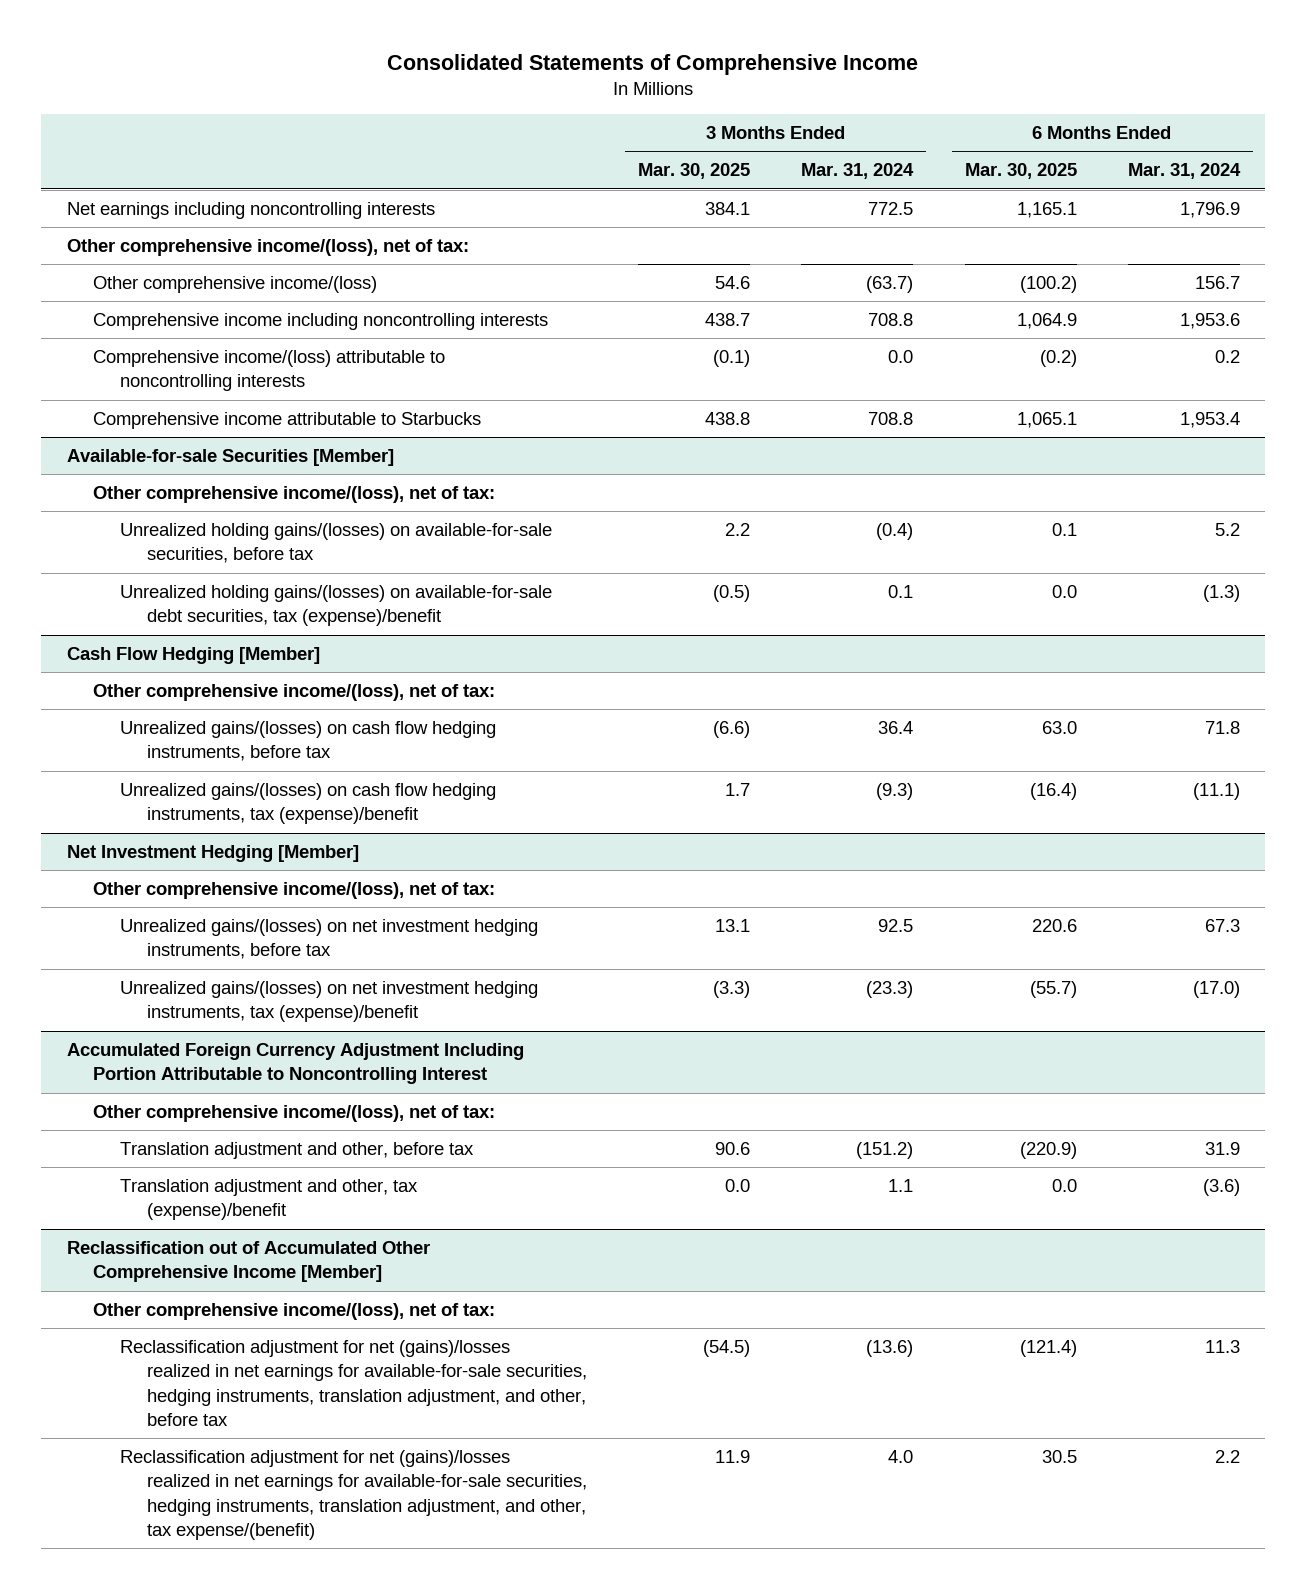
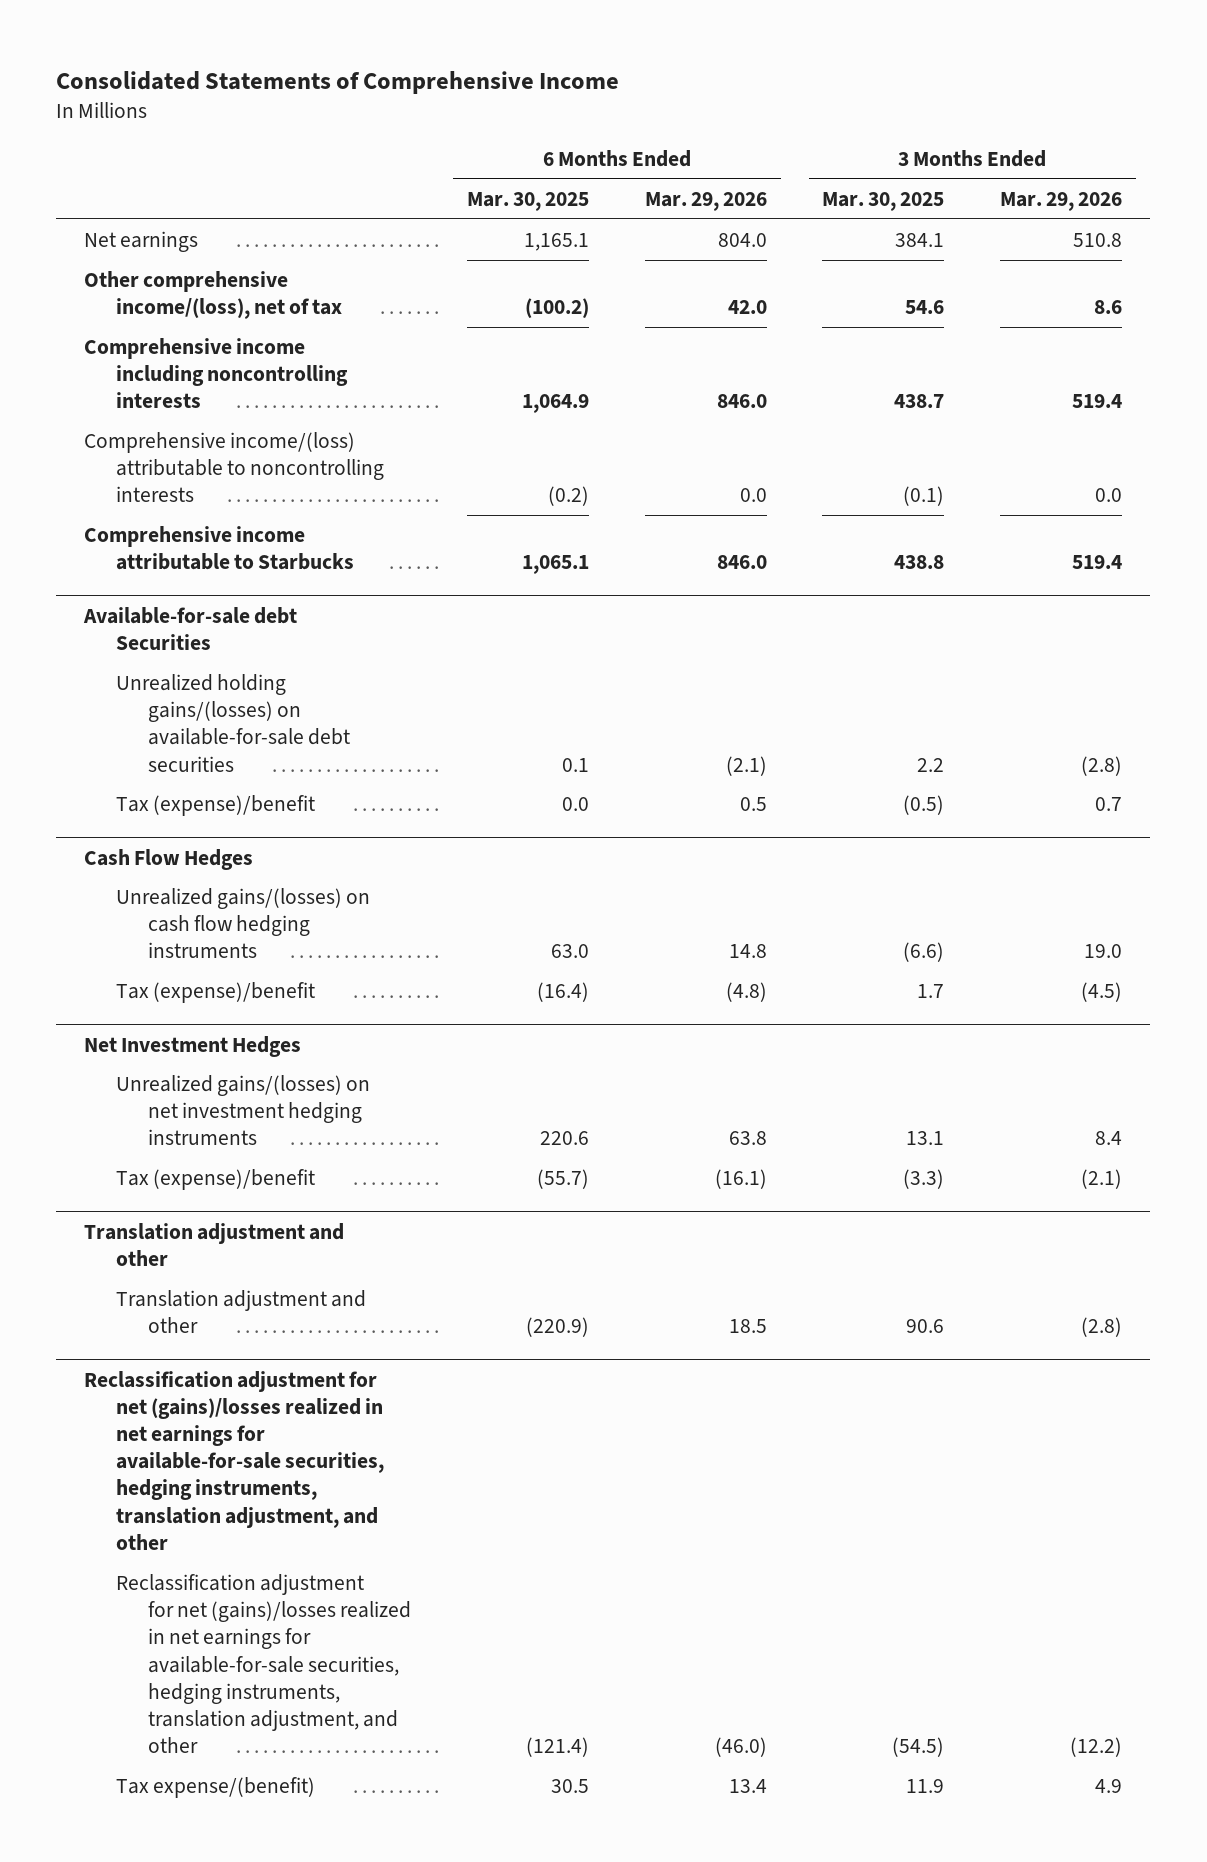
- | 3 Months Ended Mar. 30, 2025 | 3 Months Ended Mar. 31, 2024 | 6 Months Ended Mar. 30, 2025 | 6 Months Ended Mar. 31, 2024
+ | 6 Months Ended Mar. 30, 2025 | 6 Months Ended Mar. 29, 2026 | 3 Months Ended Mar. 30, 2025 | 3 Months Ended Mar. 29, 2026
- Net earnings including noncontrolling interests | 384.1 | 772.5 | 1,165.1 | 1,796.9
- Other comprehensive income/(loss), net of tax:
- Other comprehensive income/(loss) | 54.6 | (63.7) | (100.2) | 156.7
+ Net earnings | 1,165.1 | 804.0 | 384.1 | 510.8
+ Other comprehensive income/(loss), net of tax | (100.2) | 42.0 | 54.6 | 8.6
- Available-for-sale Securities [Member]
- Other comprehensive income/(loss), net of tax:
- Unrealized holding gains/(losses) on available-for-sale securities, before tax | 2.2 | (0.4) | 0.1 | 5.2
- Unrealized holding gains/(losses) on available-for-sale debt securities, tax (expense)/benefit | (0.5) | 0.1 | 0.0 | (1.3)
- Cash Flow Hedging [Member]
- Other comprehensive income/(loss), net of tax:
- Unrealized gains/(losses) on cash flow hedging instruments, before tax | (6.6) | 36.4 | 63.0 | 71.8
- Unrealized gains/(losses) on cash flow hedging instruments, tax (expense)/benefit | 1.7 | (9.3) | (16.4) | (11.1)
- Net Investment Hedging [Member]
- Other comprehensive income/(loss), net of tax:
- Unrealized gains/(losses) on net investment hedging instruments, before tax | 13.1 | 92.5 | 220.6 | 67.3
- Unrealized gains/(losses) on net investment hedging instruments, tax (expense)/benefit | (3.3) | (23.3) | (55.7) | (17.0)
- Accumulated Foreign Currency Adjustment Including Portion Attributable to Noncontrolling Interest
- Other comprehensive income/(loss), net of tax:
- Translation adjustment and other, before tax | 90.6 | (151.2) | (220.9) | 31.9
- Translation adjustment and other, tax (expense)/benefit | 0.0 | 1.1 | 0.0 | (3.6)
- Reclassification out of Accumulated Other Comprehensive Income [Member]
- Other comprehensive income/(loss), net of tax:
- Reclassification adjustment for net (gains)/losses realized in net earnings for available-for-sale securities, hedging instruments, translation adjustment, and other, before tax | (54.5) | (13.6) | (121.4) | 11.3
- Reclassification adjustment for net (gains)/losses realized in net earnings for available-for-sale securities, hedging instruments, translation adjustment, and other, tax expense/(benefit) | 11.9 | 4.0 | 30.5 | 2.2
+ Available-for-sale debt Securities
+ Unrealized holding gains/(losses) on available-for-sale debt securities | 0.1 | (2.1) | 2.2 | (2.8)
+ Tax (expense)/benefit | 0.0 | 0.5 | (0.5) | 0.7
+ Cash Flow Hedges
+ Unrealized gains/(losses) on cash flow hedging instruments | 63.0 | 14.8 | (6.6) | 19.0
+ Tax (expense)/benefit | (16.4) | (4.8) | 1.7 | (4.5)
+ Net Investment Hedges
+ Unrealized gains/(losses) on net investment hedging instruments | 220.6 | 63.8 | 13.1 | 8.4
+ Tax (expense)/benefit | (55.7) | (16.1) | (3.3) | (2.1)
+ Translation adjustment and other
+ Translation adjustment and other | (220.9) | 18.5 | 90.6 | (2.8)
+ Reclassification adjustment for net (gains)/losses realized in net earnings for available-for-sale securities, hedging instruments, translation adjustment, and other
+ Reclassification adjustment for net (gains)/losses realized in net earnings for available-for-sale securities, hedging instruments, translation adjustment, and other | (121.4) | (46.0) | (54.5) | (12.2)
+ Tax expense/(benefit) | 30.5 | 13.4 | 11.9 | 4.9

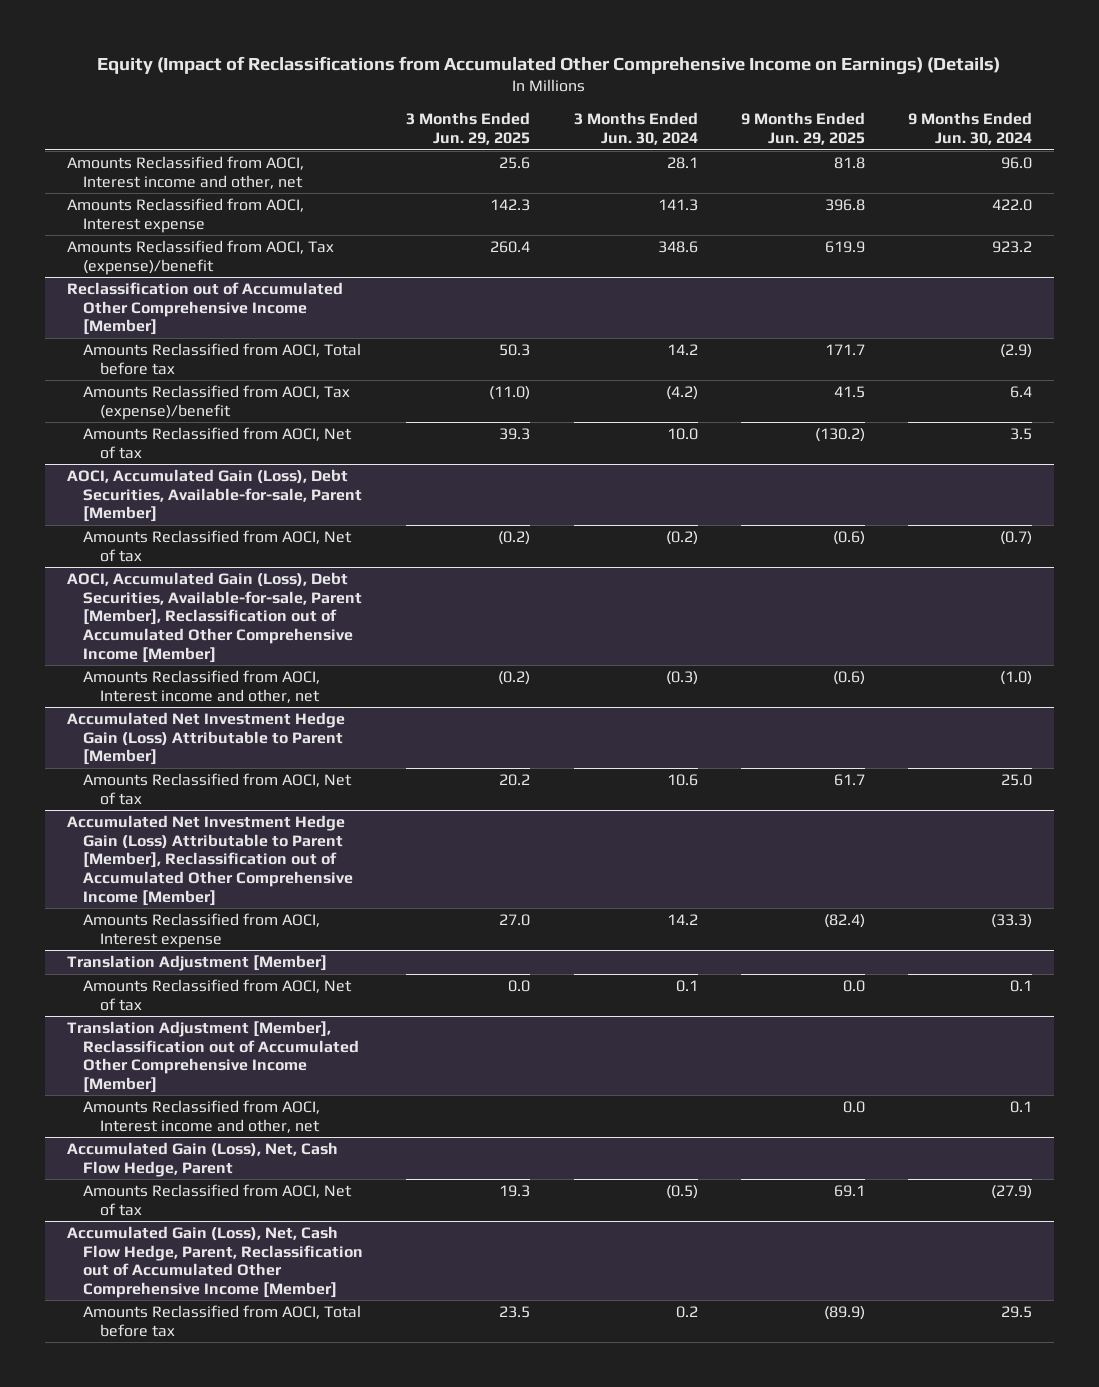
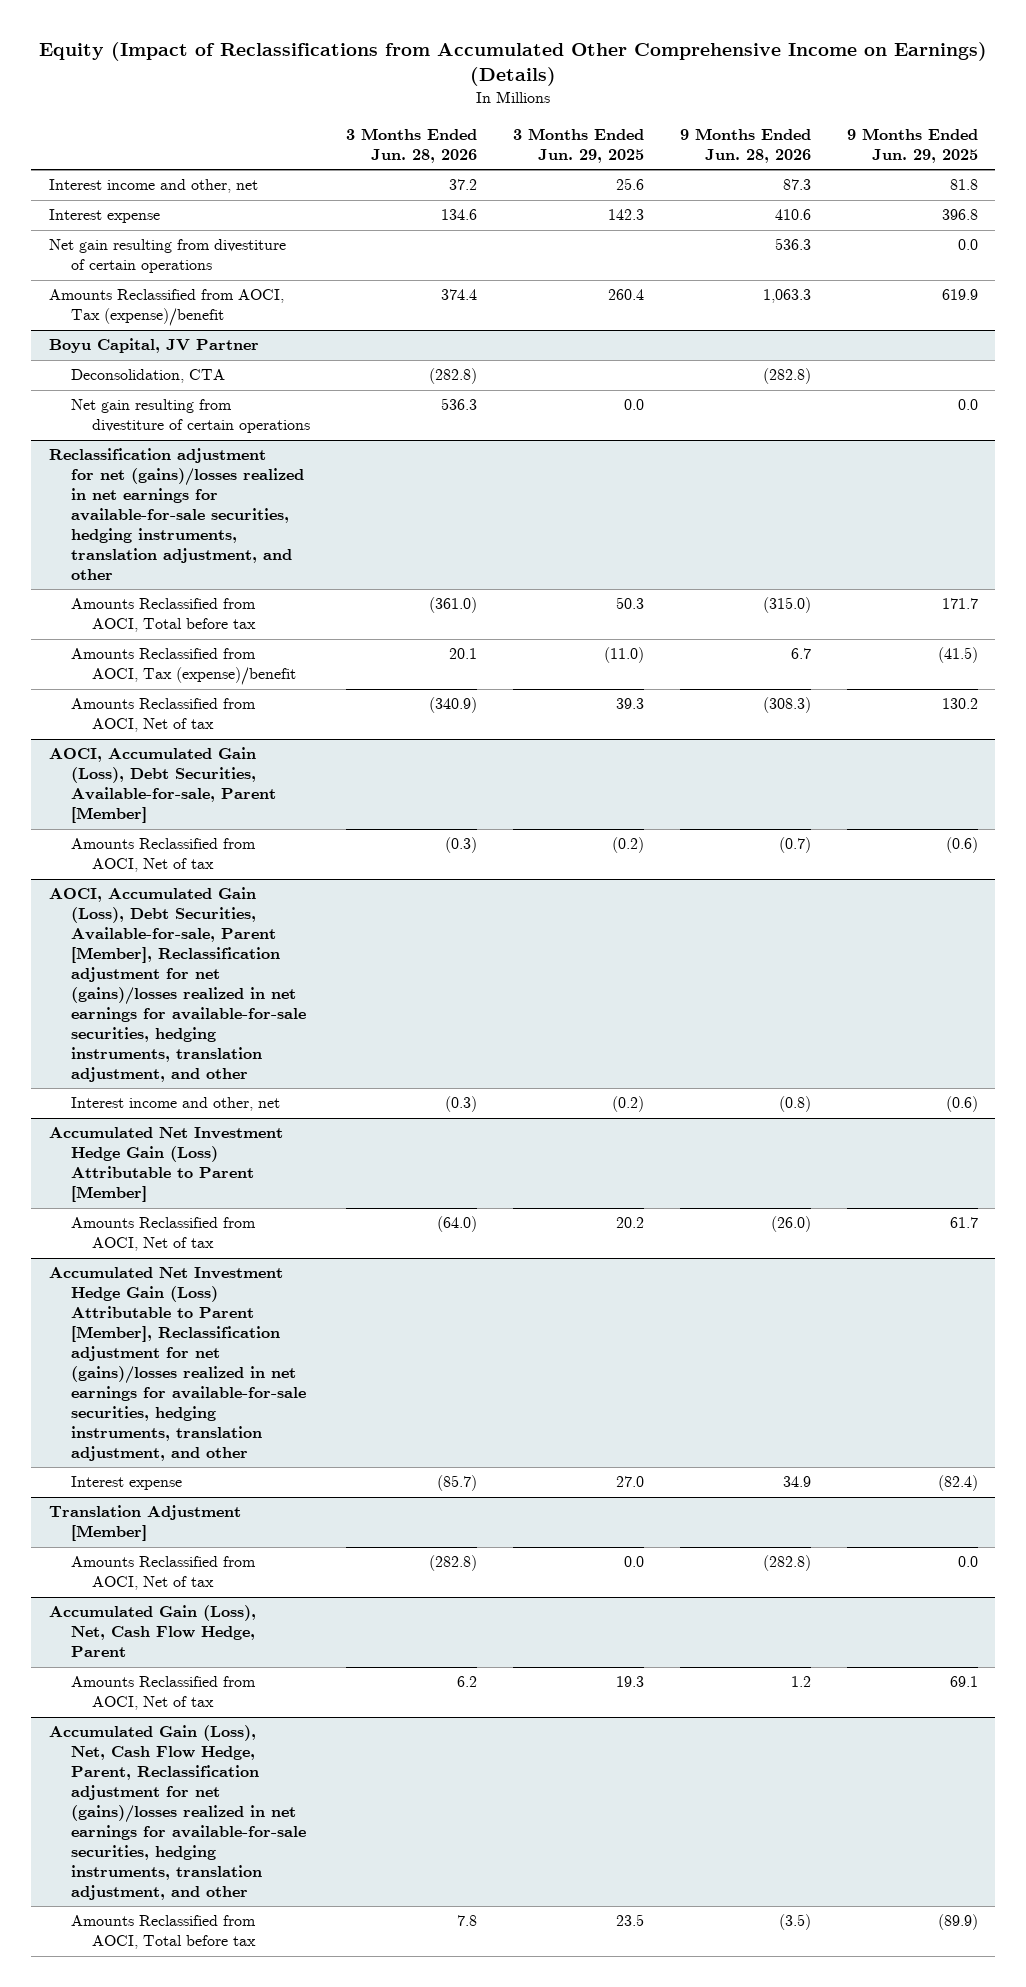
- | 3 Months Ended Jun. 29, 2025 | 3 Months Ended Jun. 30, 2024 | 9 Months Ended Jun. 29, 2025 | 9 Months Ended Jun. 30, 2024
+ | 3 Months Ended Jun. 28, 2026 | 3 Months Ended Jun. 29, 2025 | 9 Months Ended Jun. 28, 2026 | 9 Months Ended Jun. 29, 2025
- Amounts Reclassified from AOCI, Interest income and other, net | 25.6 | 28.1 | 81.8 | 96.0
- Amounts Reclassified from AOCI, Interest expense | 142.3 | 141.3 | 396.8 | 422.0
+ Interest income and other, net | 37.2 | 25.6 | 87.3 | 81.8
+ Interest expense | 134.6 | 142.3 | 410.6 | 396.8
+ Net gain resulting from divestiture of certain operations | | | 536.3 | 0.0
- Reclassification out of Accumulated Other Comprehensive Income [Member]
+ Boyu Capital, JV Partner
+ Deconsolidation, CTA | (282.8) | | (282.8) |
+ Net gain resulting from divestiture of certain operations | 536.3 | 0.0 | | 0.0
+ Reclassification adjustment for net (gains)/losses realized in net earnings for available-for-sale securities, hedging instruments, translation adjustment, and other
- Amounts Reclassified from AOCI, Tax (expense)/benefit | (11.0) | (4.2) | 41.5 | 6.4
- Amounts Reclassified from AOCI, Net of tax | 39.3 | 10.0 | (130.2) | 3.5
+ Amounts Reclassified from AOCI, Tax (expense)/benefit | 20.1 | (11.0) | 6.7 | (41.5)
+ Amounts Reclassified from AOCI, Net of tax | (340.9) | 39.3 | (308.3) | 130.2
- AOCI, Accumulated Gain (Loss), Debt Securities, Available-for-sale, Parent [Member], Reclassification out of Accumulated Other Comprehensive Income [Member]
- Amounts Reclassified from AOCI, Interest income and other, net | (0.2) | (0.3) | (0.6) | (1.0)
+ AOCI, Accumulated Gain (Loss), Debt Securities, Available-for-sale, Parent [Member], Reclassification adjustment for net (gains)/losses realized in net earnings for available-for-sale securities, hedging instruments, translation adjustment, and other
+ Interest income and other, net | (0.3) | (0.2) | (0.8) | (0.6)
- Accumulated Net Investment Hedge Gain (Loss) Attributable to Parent [Member], Reclassification out of Accumulated Other Comprehensive Income [Member]
- Amounts Reclassified from AOCI, Interest expense | 27.0 | 14.2 | (82.4) | (33.3)
+ Accumulated Net Investment Hedge Gain (Loss) Attributable to Parent [Member], Reclassification adjustment for net (gains)/losses realized in net earnings for available-for-sale securities, hedging instruments, translation adjustment, and other
+ Interest expense | (85.7) | 27.0 | 34.9 | (82.4)
- Translation Adjustment [Member], Reclassification out of Accumulated Other Comprehensive Income [Member]
- Amounts Reclassified from AOCI, Interest income and other, net | | | 0.0 | 0.1
- Accumulated Gain (Loss), Net, Cash Flow Hedge, Parent, Reclassification out of Accumulated Other Comprehensive Income [Member]
+ Accumulated Gain (Loss), Net, Cash Flow Hedge, Parent, Reclassification adjustment for net (gains)/losses realized in net earnings for available-for-sale securities, hedging instruments, translation adjustment, and other

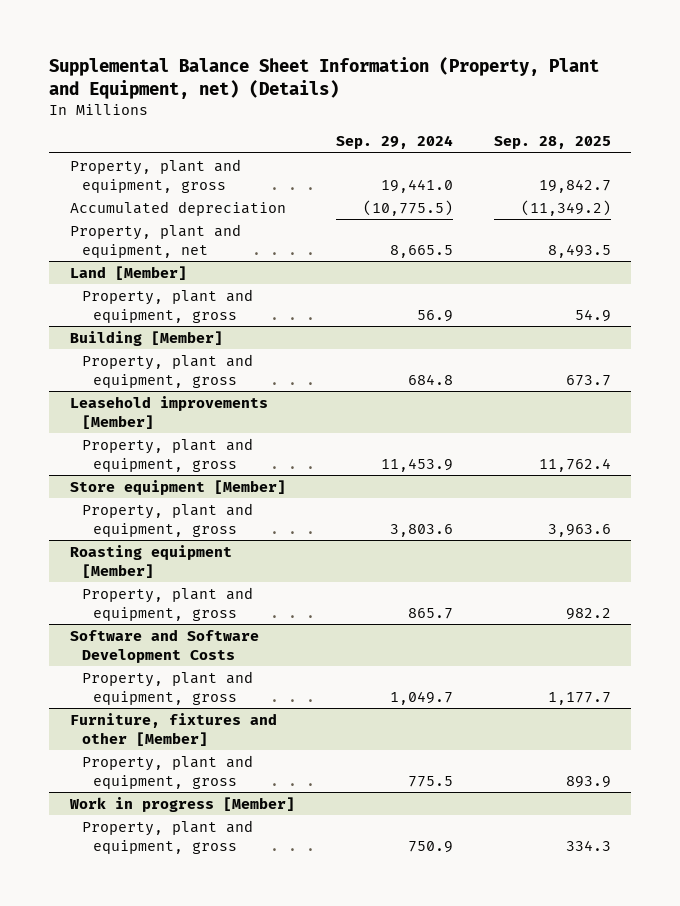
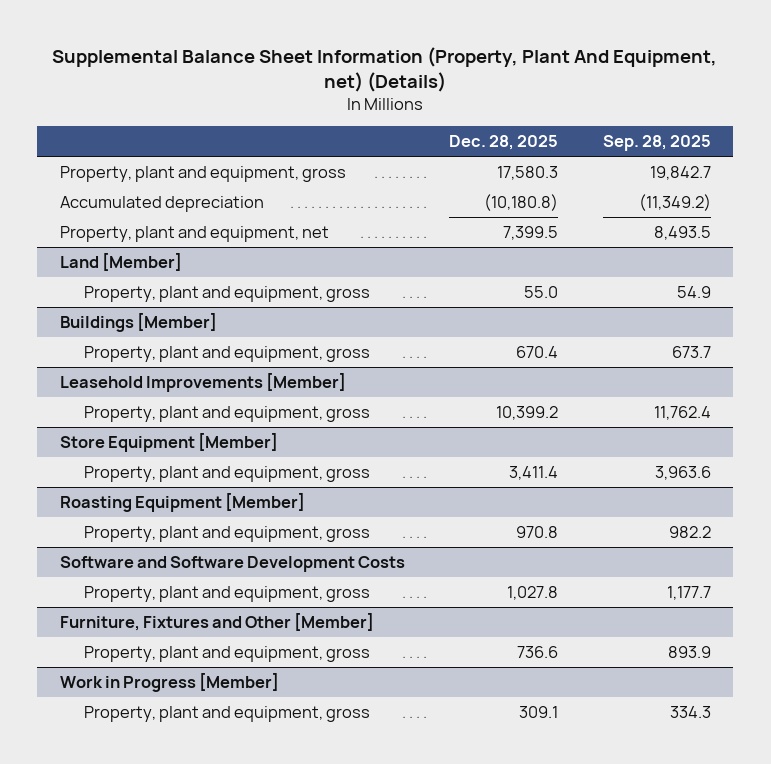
- Supplemental Balance Sheet Information (Property, Plant and Equipment, net) (Details)
+ Supplemental Balance Sheet Information (Property, Plant And Equipment, net) (Details)
- | Sep. 29, 2024 | Sep. 28, 2025
+ | Dec. 28, 2025 | Sep. 28, 2025
- Building [Member]
+ Buildings [Member]
- Leasehold improvements [Member]
+ Leasehold Improvements [Member]
- Store equipment [Member]
+ Store Equipment [Member]
- Roasting equipment [Member]
+ Roasting Equipment [Member]
- Furniture, fixtures and other [Member]
+ Furniture, Fixtures and Other [Member]
- Work in progress [Member]
+ Work in Progress [Member]

